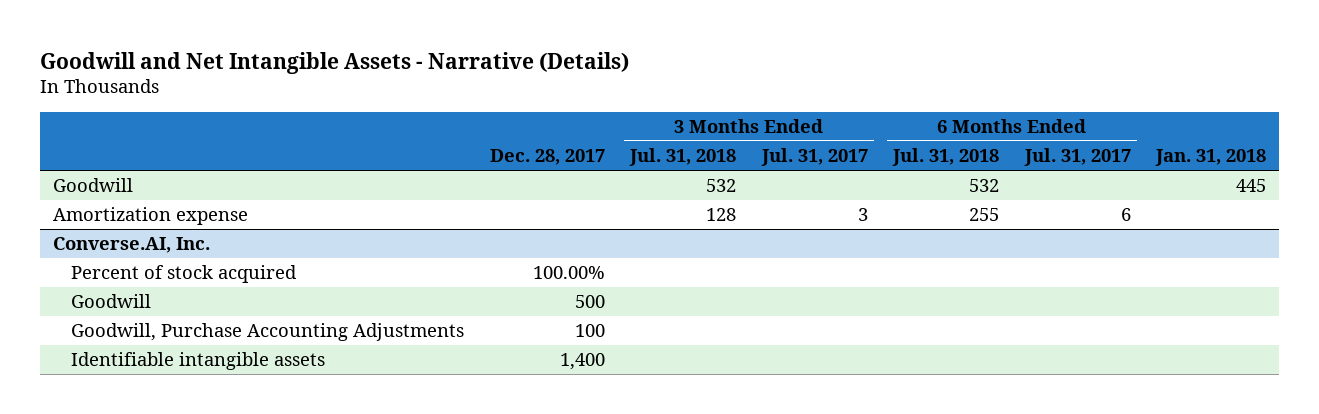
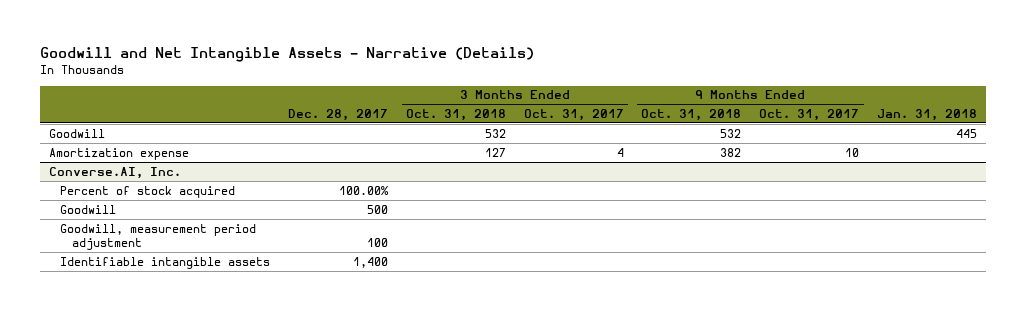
- | Dec. 28, 2017 | 3 Months Ended Jul. 31, 2018 | 3 Months Ended Jul. 31, 2017 | 6 Months Ended Jul. 31, 2018 | 6 Months Ended Jul. 31, 2017 | Jan. 31, 2018
+ | Dec. 28, 2017 | 3 Months Ended Oct. 31, 2018 | 3 Months Ended Oct. 31, 2017 | 9 Months Ended Oct. 31, 2018 | 9 Months Ended Oct. 31, 2017 | Jan. 31, 2018
@ Converse.AI, Inc.
- Goodwill, Purchase Accounting Adjustments | 100 | | | | |
+ Goodwill, measurement period adjustment | 100 | | | | |

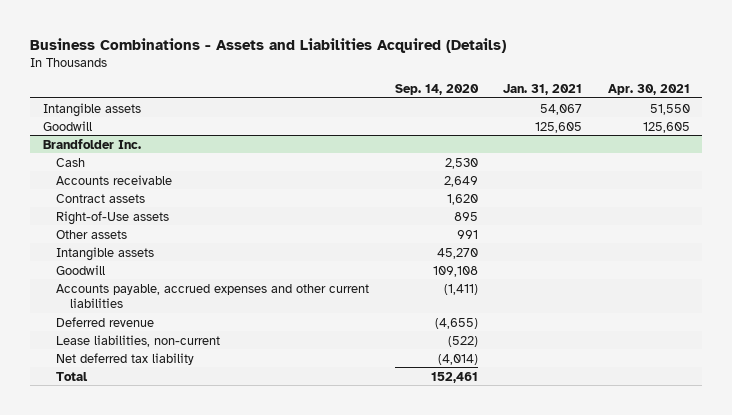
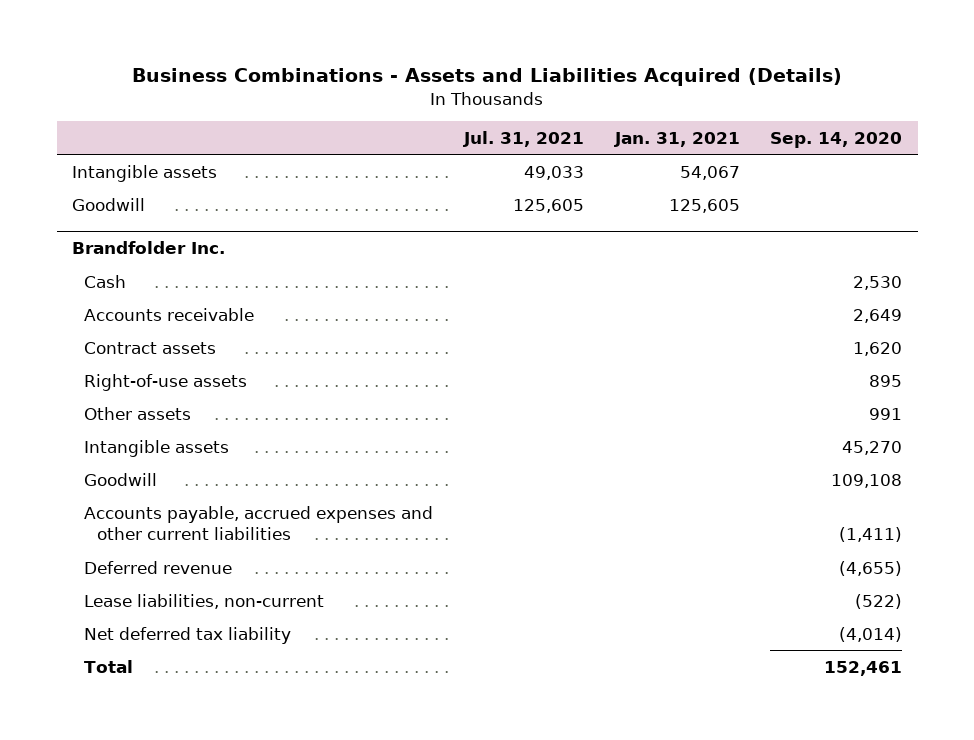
- | Sep. 14, 2020 | Jan. 31, 2021 | Apr. 30, 2021
+ | Jul. 31, 2021 | Jan. 31, 2021 | Sep. 14, 2020
@ Brandfolder Inc.
- Right-of-Use assets | 895 | |
+ Right-of-use assets | | | 895

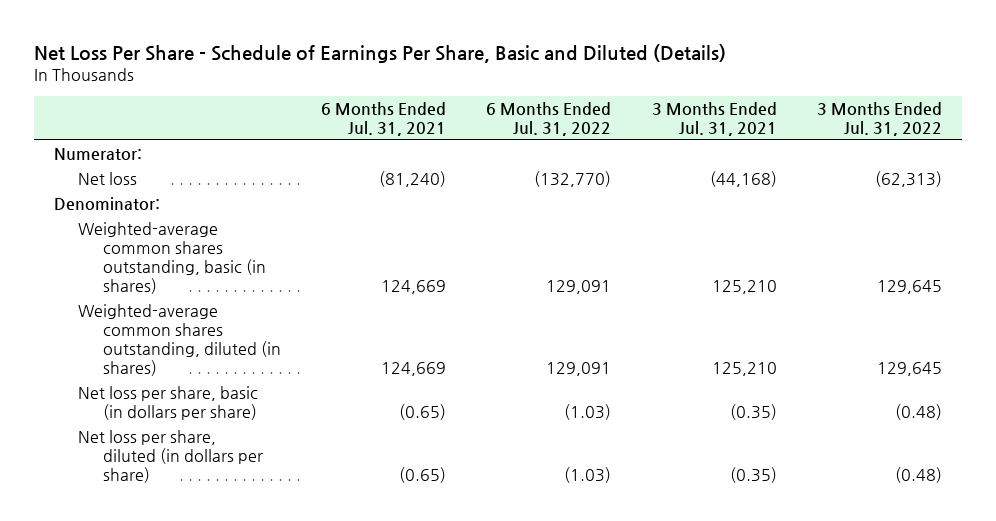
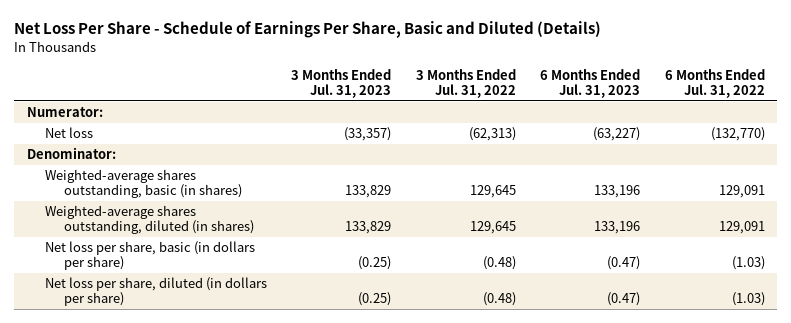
- | 6 Months Ended Jul. 31, 2021 | 6 Months Ended Jul. 31, 2022 | 3 Months Ended Jul. 31, 2021 | 3 Months Ended Jul. 31, 2022
+ | 3 Months Ended Jul. 31, 2023 | 3 Months Ended Jul. 31, 2022 | 6 Months Ended Jul. 31, 2023 | 6 Months Ended Jul. 31, 2022
- Weighted-average common shares outstanding, basic (in shares) | 124,669 | 129,091 | 125,210 | 129,645
- Weighted-average common shares outstanding, diluted (in shares) | 124,669 | 129,091 | 125,210 | 129,645
+ Weighted-average shares outstanding, basic (in shares) | 133,829 | 129,645 | 133,196 | 129,091
+ Weighted-average shares outstanding, diluted (in shares) | 133,829 | 129,645 | 133,196 | 129,091

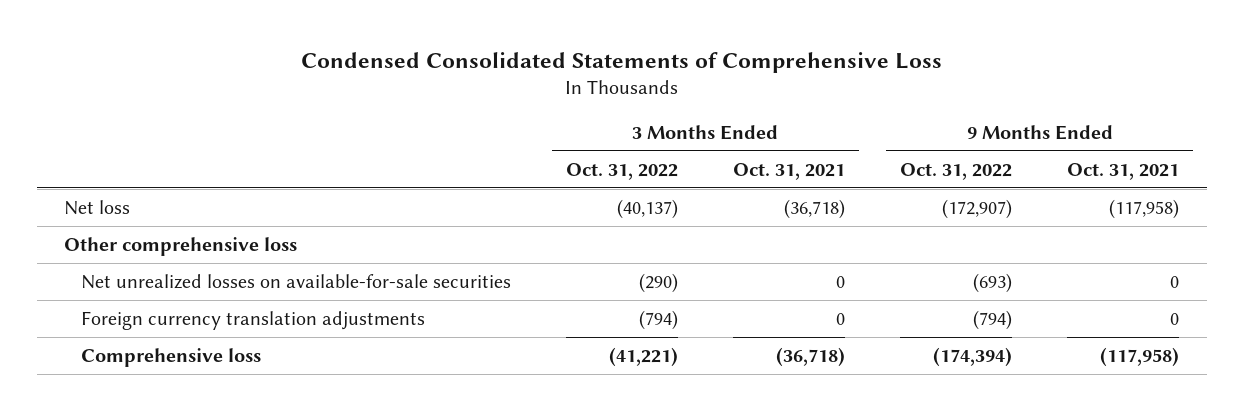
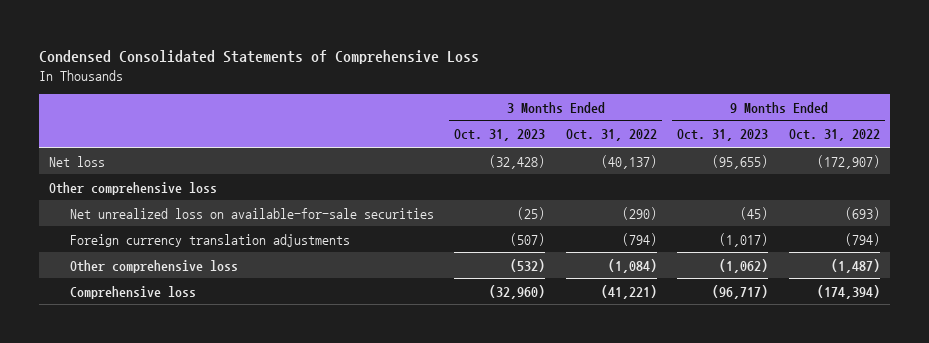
- | 3 Months Ended Oct. 31, 2022 | 3 Months Ended Oct. 31, 2021 | 9 Months Ended Oct. 31, 2022 | 9 Months Ended Oct. 31, 2021
+ | 3 Months Ended Oct. 31, 2023 | 3 Months Ended Oct. 31, 2022 | 9 Months Ended Oct. 31, 2023 | 9 Months Ended Oct. 31, 2022
- Net unrealized losses on available-for-sale securities | (290) | 0 | (693) | 0
+ Net unrealized loss on available-for-sale securities | (25) | (290) | (45) | (693)
+ Other comprehensive loss | (532) | (1,084) | (1,062) | (1,487)

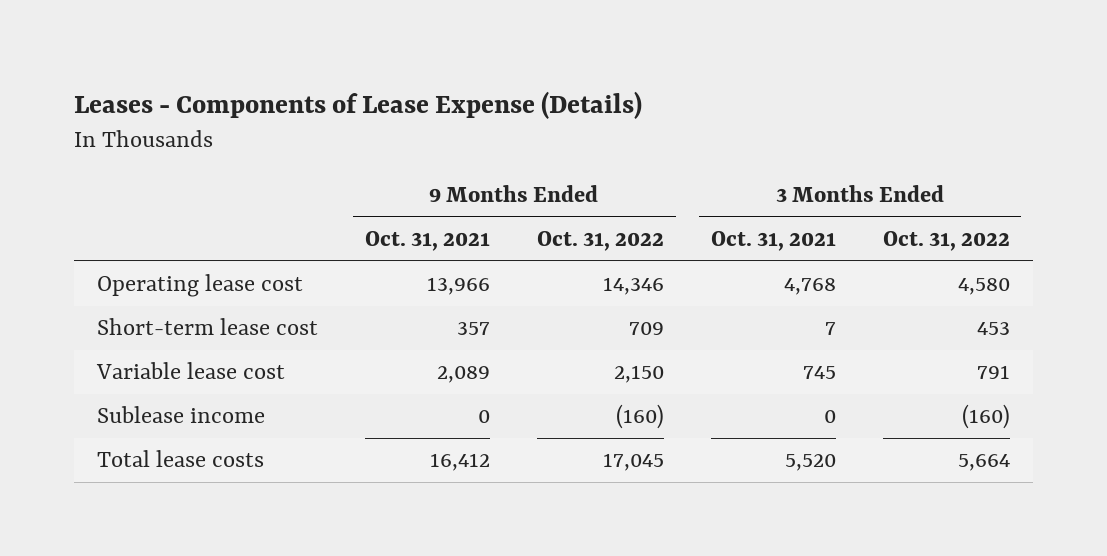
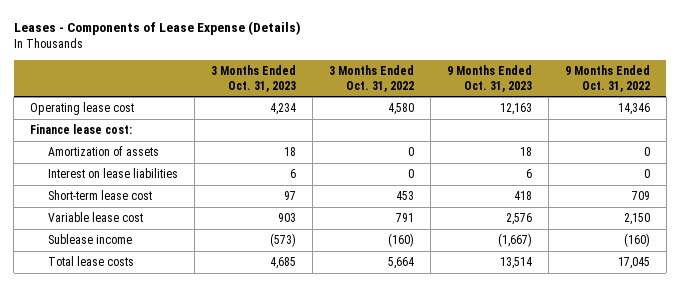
- | 9 Months Ended Oct. 31, 2021 | 9 Months Ended Oct. 31, 2022 | 3 Months Ended Oct. 31, 2021 | 3 Months Ended Oct. 31, 2022
+ | 3 Months Ended Oct. 31, 2023 | 3 Months Ended Oct. 31, 2022 | 9 Months Ended Oct. 31, 2023 | 9 Months Ended Oct. 31, 2022
+ Finance lease cost:
+ Amortization of assets | 18 | 0 | 18 | 0
+ Interest on lease liabilities | 6 | 0 | 6 | 0

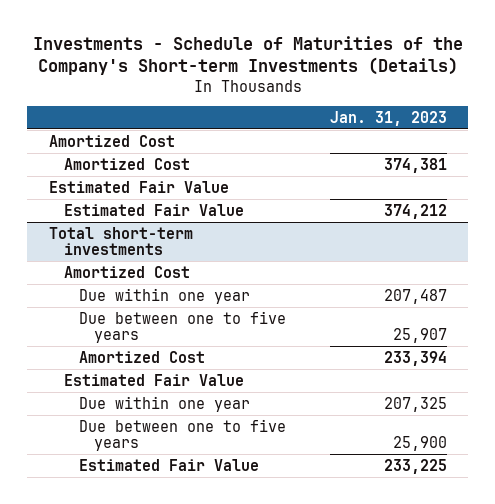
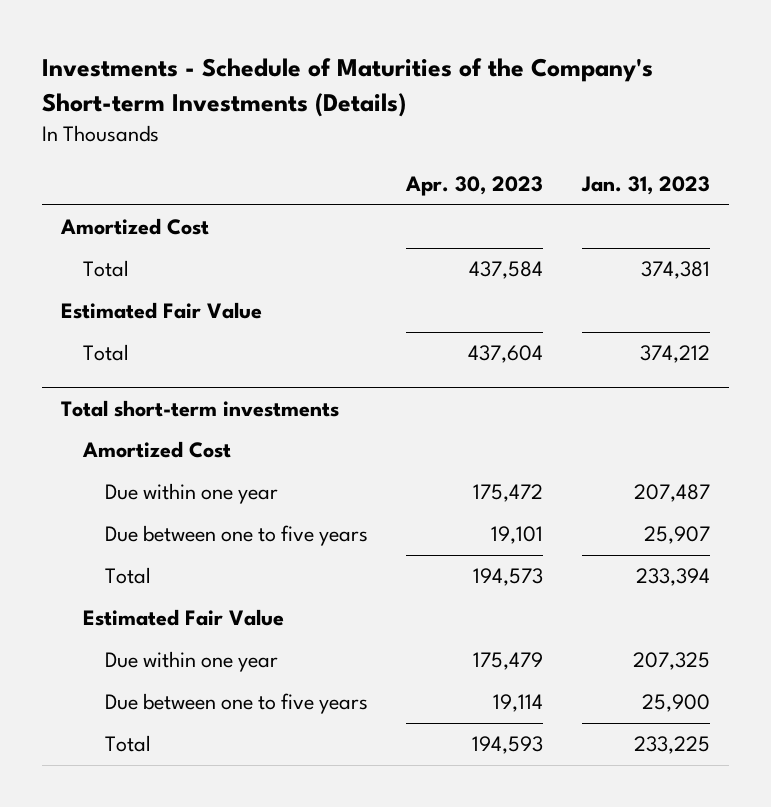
- | Jan. 31, 2023
+ | Apr. 30, 2023 | Jan. 31, 2023
- Amortized Cost | 374,381
+ Total | 437,584 | 374,381
- Estimated Fair Value | 374,212
+ Total | 437,604 | 374,212
@ Total short-term investments
- Amortized Cost | 233,394
+ Total | 194,573 | 233,394
- Estimated Fair Value | 233,225
+ Total | 194,593 | 233,225

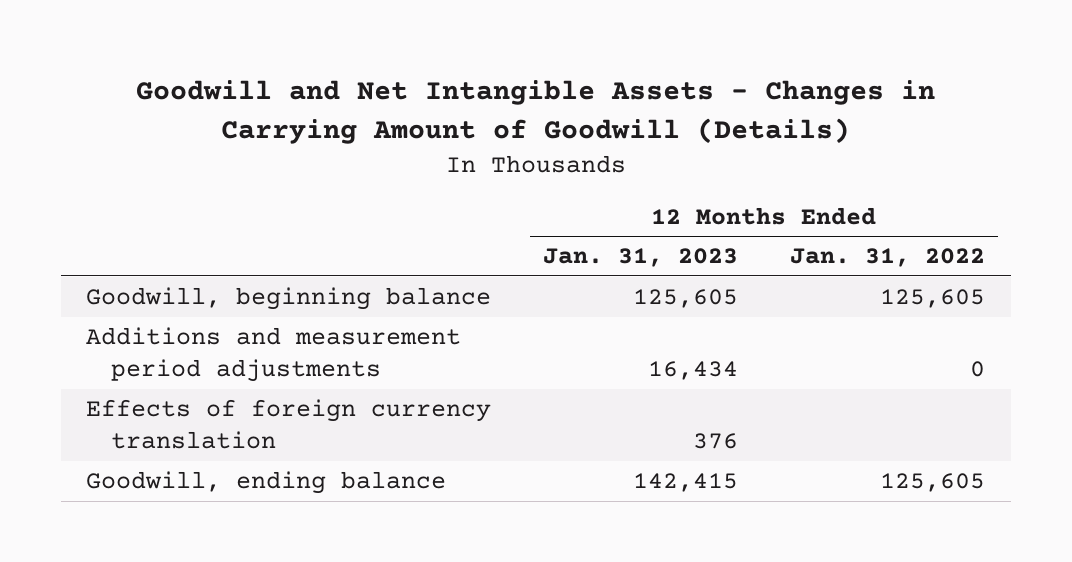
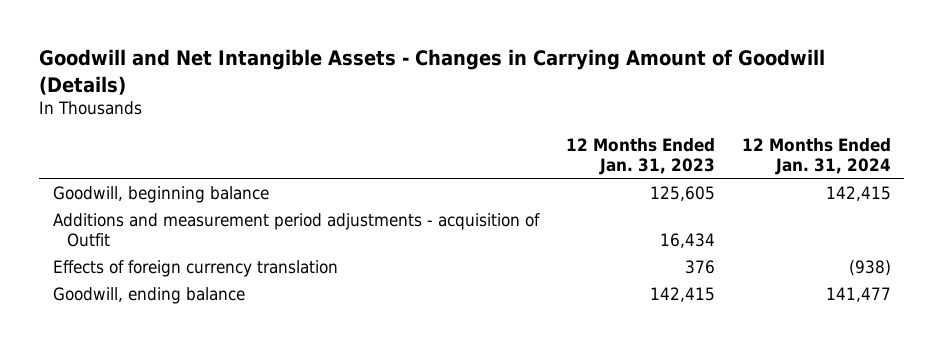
- | 12 Months Ended Jan. 31, 2023 | 12 Months Ended Jan. 31, 2022
+ | 12 Months Ended Jan. 31, 2023 | 12 Months Ended Jan. 31, 2024
- Additions and measurement period adjustments | 16,434 | 0
+ Additions and measurement period adjustments - acquisition of Outfit | 16,434 |

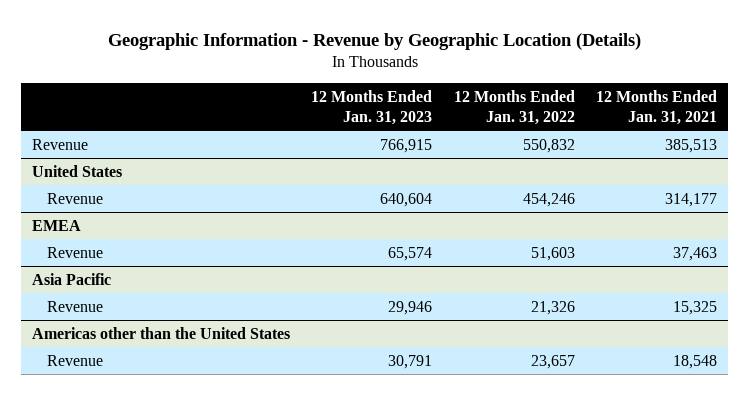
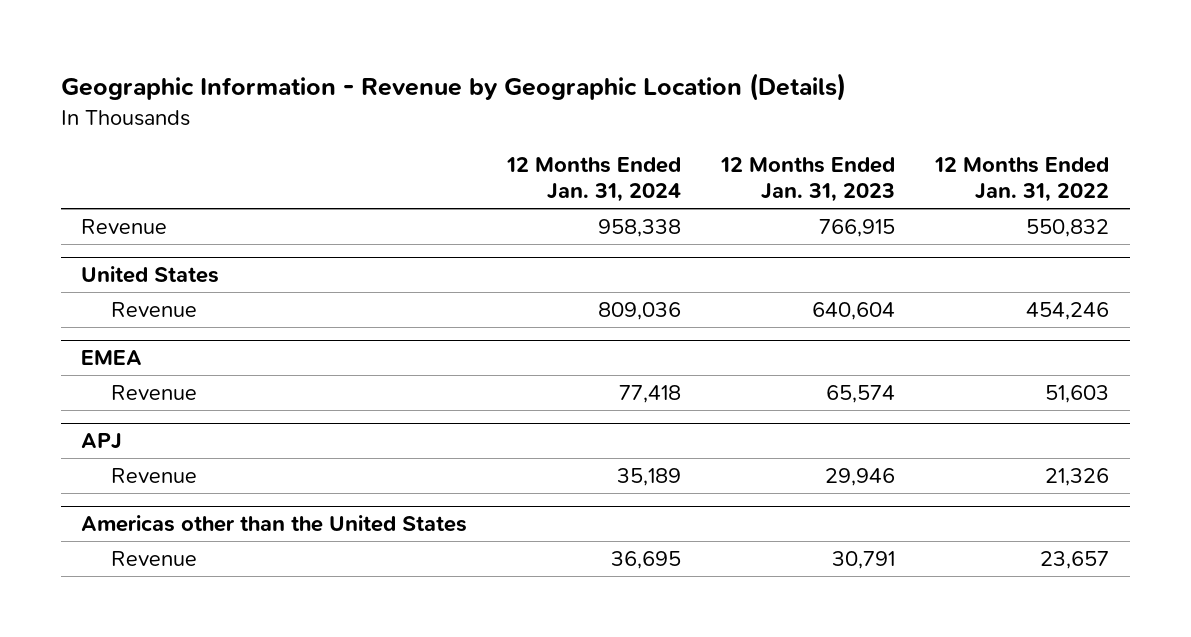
- | 12 Months Ended Jan. 31, 2023 | 12 Months Ended Jan. 31, 2022 | 12 Months Ended Jan. 31, 2021
+ | 12 Months Ended Jan. 31, 2024 | 12 Months Ended Jan. 31, 2023 | 12 Months Ended Jan. 31, 2022
- Asia Pacific
+ APJ

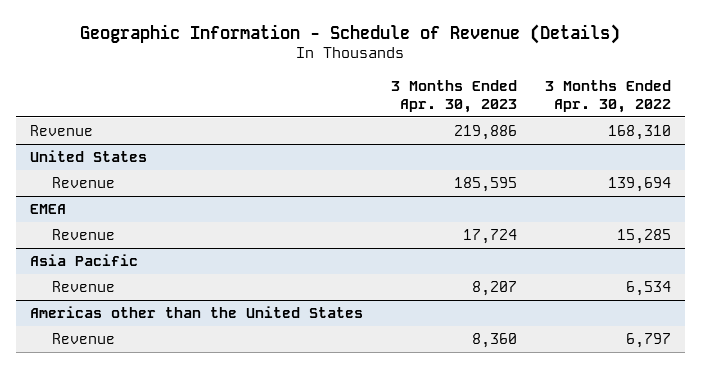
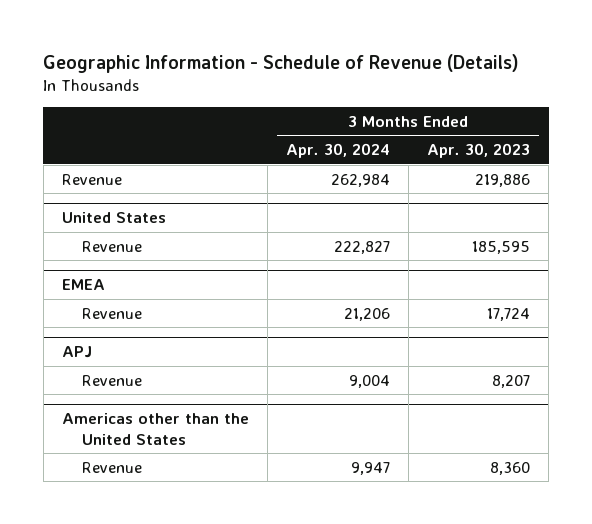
- | 3 Months Ended Apr. 30, 2023 | 3 Months Ended Apr. 30, 2022
+ | 3 Months Ended Apr. 30, 2024 | 3 Months Ended Apr. 30, 2023
- Asia Pacific
+ APJ

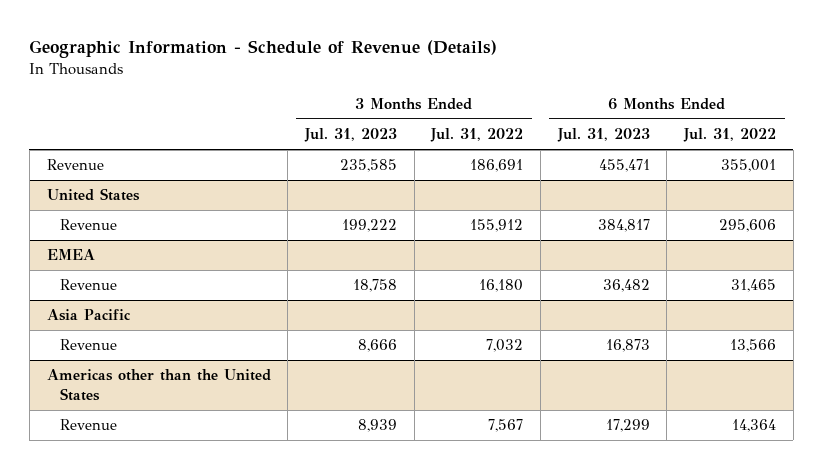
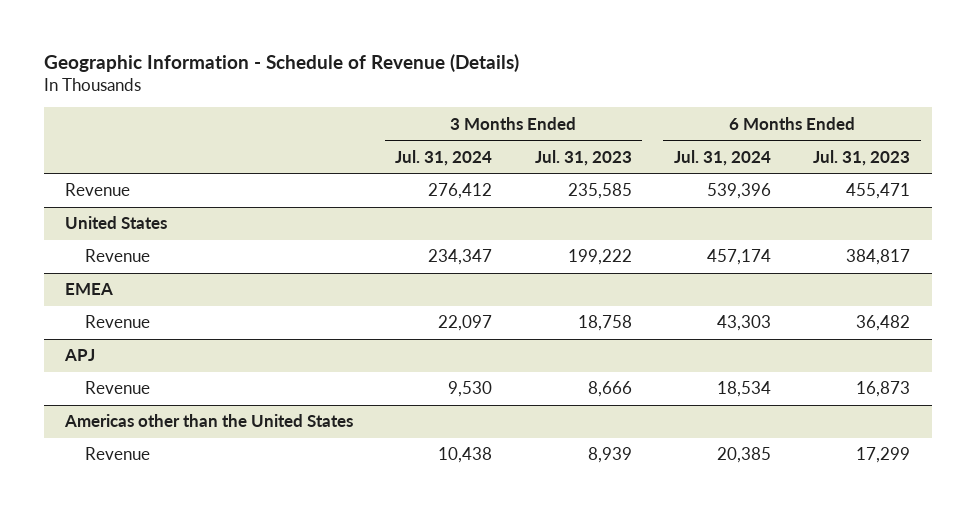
- | 3 Months Ended Jul. 31, 2023 | 3 Months Ended Jul. 31, 2022 | 6 Months Ended Jul. 31, 2023 | 6 Months Ended Jul. 31, 2022
+ | 3 Months Ended Jul. 31, 2024 | 3 Months Ended Jul. 31, 2023 | 6 Months Ended Jul. 31, 2024 | 6 Months Ended Jul. 31, 2023
- Asia Pacific
+ APJ

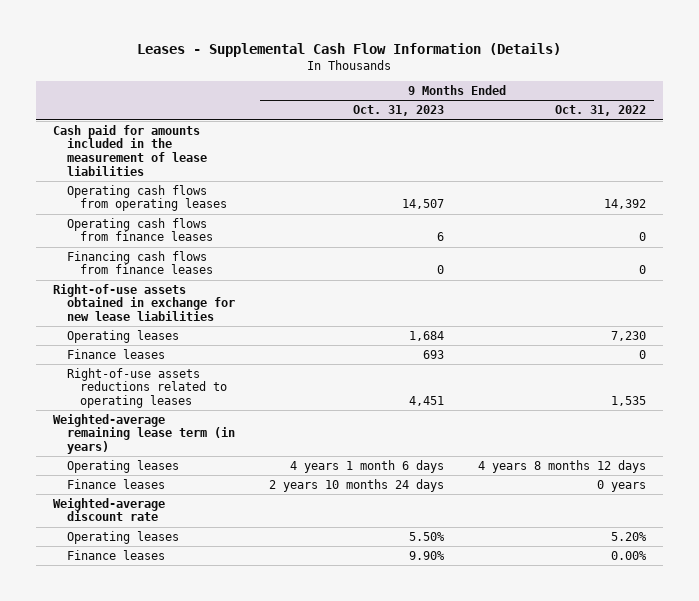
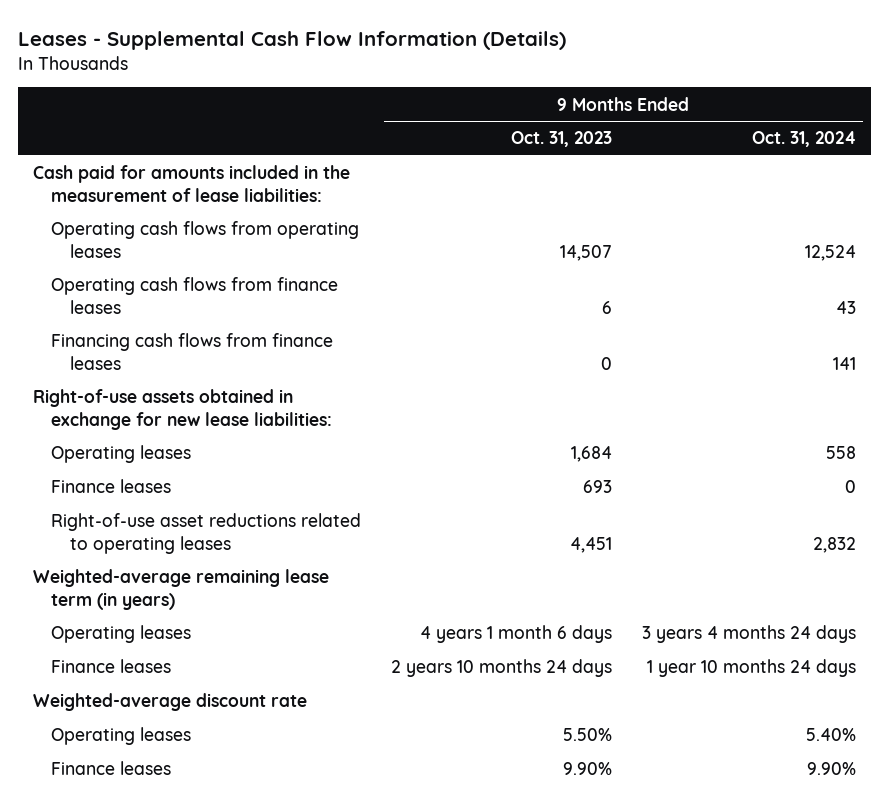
- | 9 Months Ended Oct. 31, 2023 | 9 Months Ended Oct. 31, 2022
+ | 9 Months Ended Oct. 31, 2023 | 9 Months Ended Oct. 31, 2024
- Cash paid for amounts included in the measurement of lease liabilities
+ Cash paid for amounts included in the measurement of lease liabilities:
- Right-of-use assets obtained in exchange for new lease liabilities
+ Right-of-use assets obtained in exchange for new lease liabilities:
- Right-of-use assets reductions related to operating leases | 4,451 | 1,535
+ Right-of-use asset reductions related to operating leases | 4,451 | 2,832

